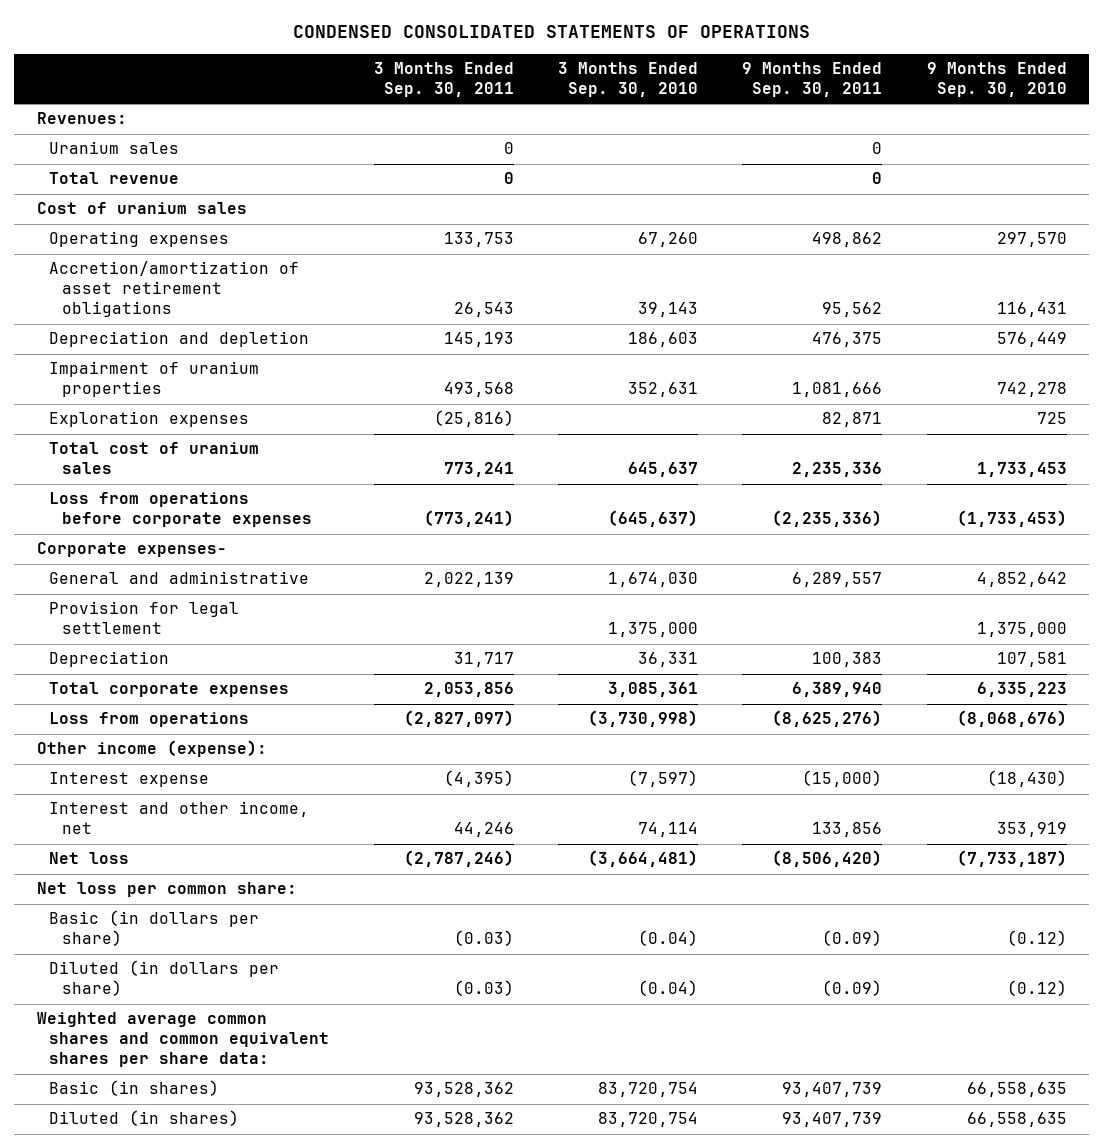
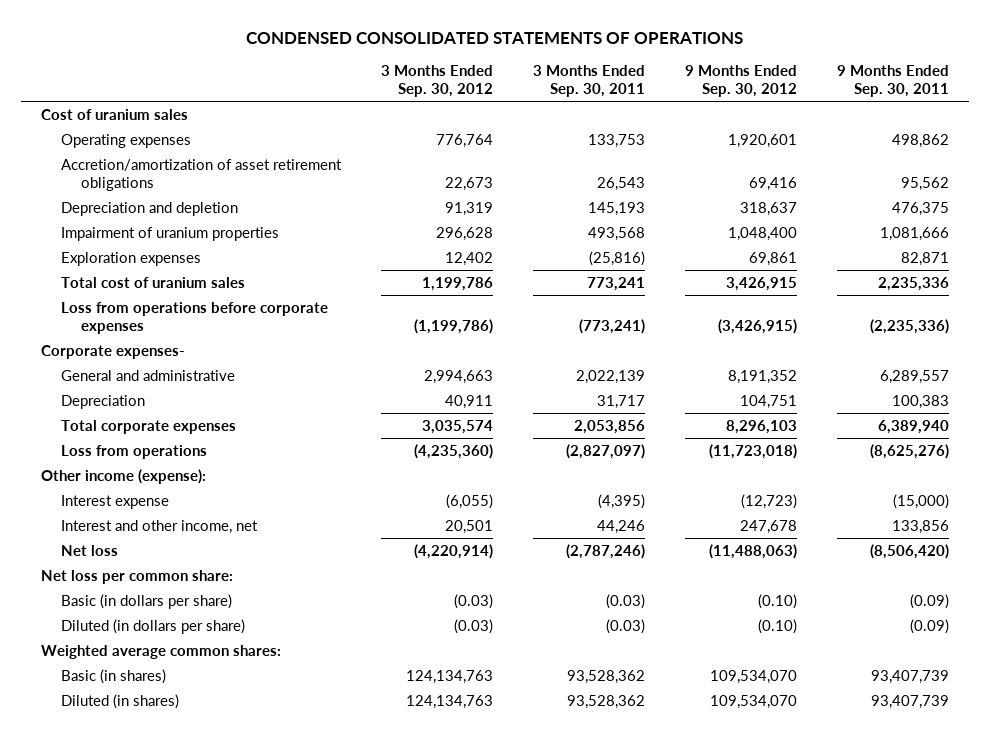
- | 3 Months Ended Sep. 30, 2011 | 3 Months Ended Sep. 30, 2010 | 9 Months Ended Sep. 30, 2011 | 9 Months Ended Sep. 30, 2010
+ | 3 Months Ended Sep. 30, 2012 | 3 Months Ended Sep. 30, 2011 | 9 Months Ended Sep. 30, 2012 | 9 Months Ended Sep. 30, 2011
- Revenues:
- Uranium sales | 0 | | 0 |
- Total revenue | 0 | | 0 |
- Provision for legal settlement | | 1,375,000 | | 1,375,000
- Weighted average common shares and common equivalent shares per share data:
+ Weighted average common shares:

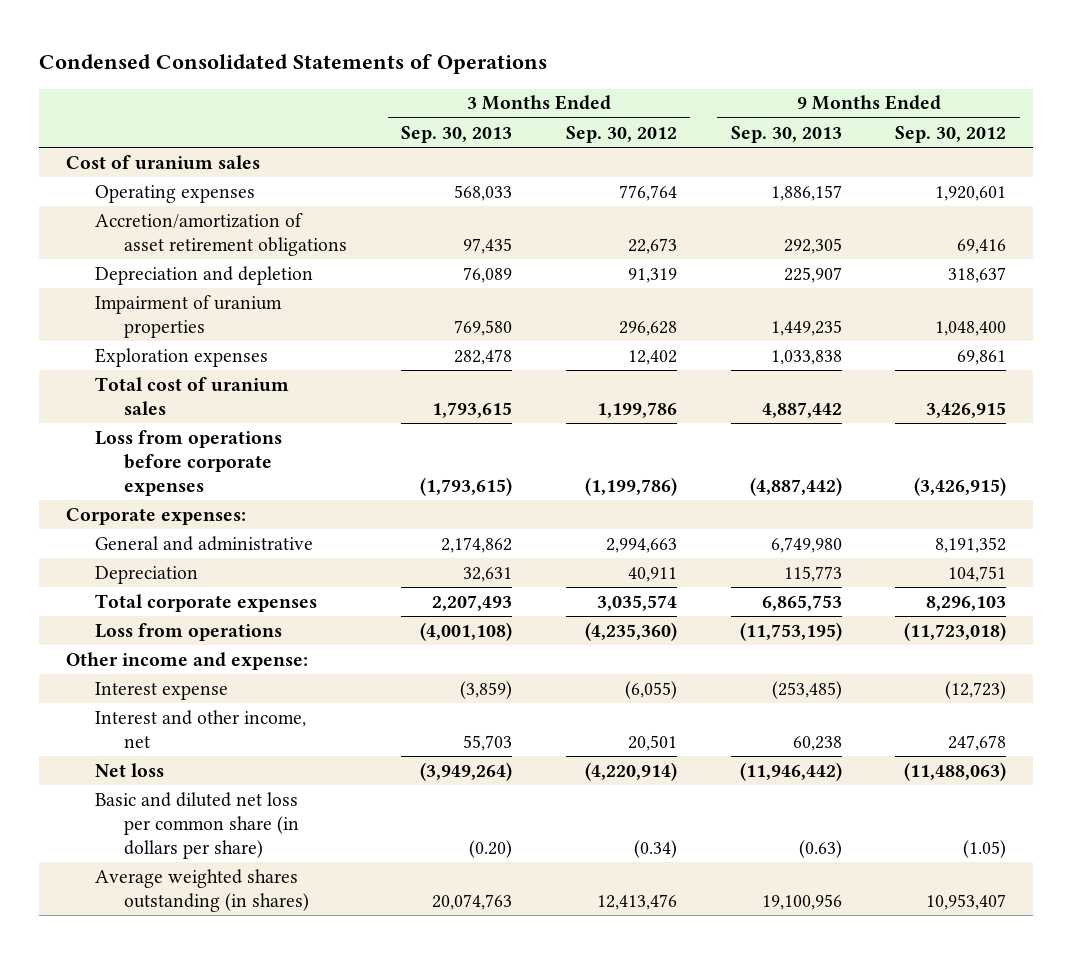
- CONDENSED CONSOLIDATED STATEMENTS OF OPERATIONS
+ Condensed Consolidated Statements of Operations
- | 3 Months Ended Sep. 30, 2012 | 3 Months Ended Sep. 30, 2011 | 9 Months Ended Sep. 30, 2012 | 9 Months Ended Sep. 30, 2011
+ | 3 Months Ended Sep. 30, 2013 | 3 Months Ended Sep. 30, 2012 | 9 Months Ended Sep. 30, 2013 | 9 Months Ended Sep. 30, 2012
- Corporate expenses-
+ Corporate expenses:
- Other income (expense):
+ Other income and expense:
- Net loss per common share:
- Basic (in dollars per share) | (0.03) | (0.03) | (0.10) | (0.09)
- Diluted (in dollars per share) | (0.03) | (0.03) | (0.10) | (0.09)
- Weighted average common shares:
- Basic (in shares) | 124,134,763 | 93,528,362 | 109,534,070 | 93,407,739
- Diluted (in shares) | 124,134,763 | 93,528,362 | 109,534,070 | 93,407,739
+ Basic and diluted net loss per common share (in dollars per share) | (0.20) | (0.34) | (0.63) | (1.05)
+ Average weighted shares outstanding (in shares) | 20,074,763 | 12,413,476 | 19,100,956 | 10,953,407

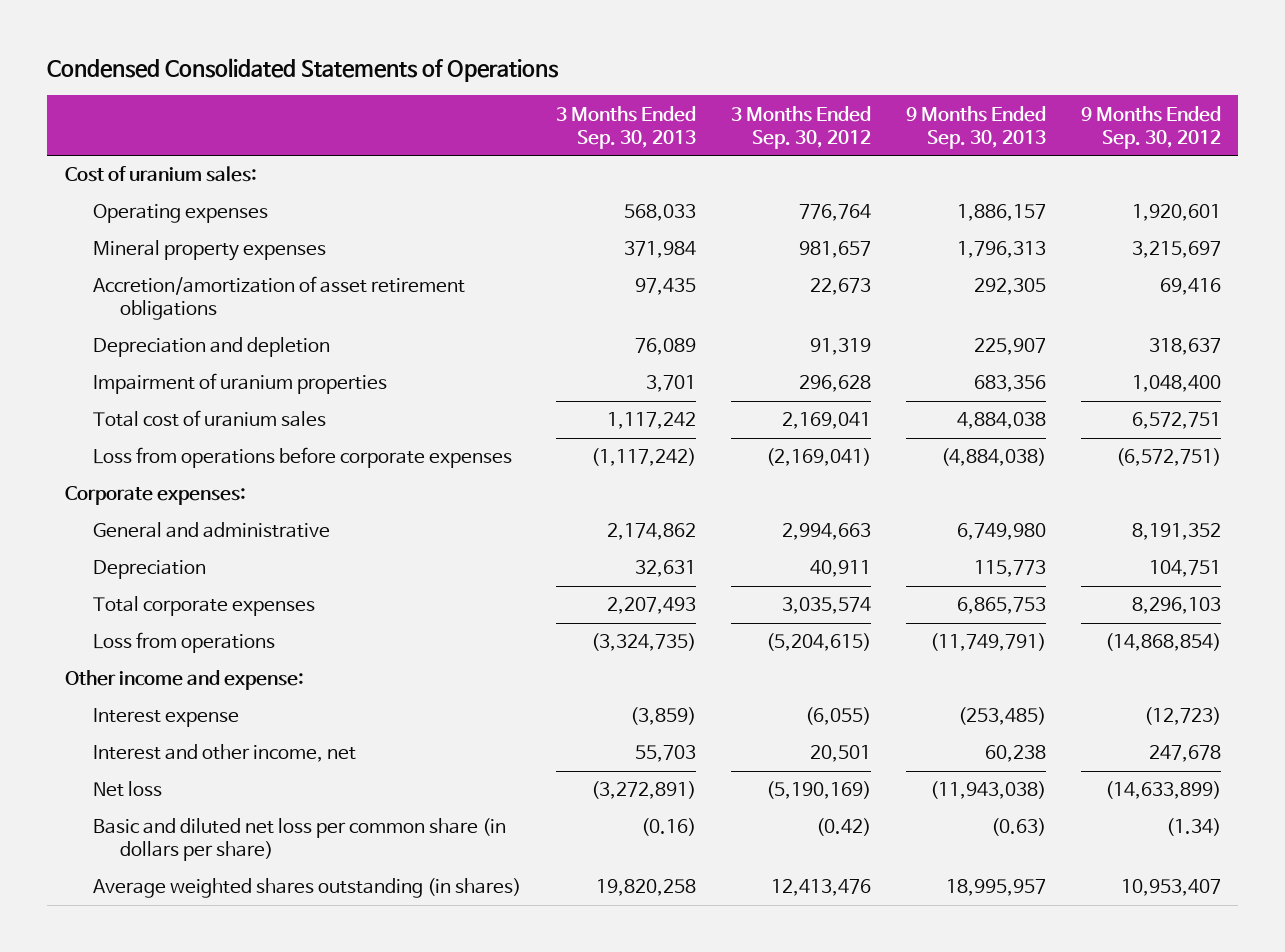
- Cost of uranium sales
+ Cost of uranium sales:
+ Mineral property expenses | 371,984 | 981,657 | 1,796,313 | 3,215,697
- Impairment of uranium properties | 769,580 | 296,628 | 1,449,235 | 1,048,400
- Exploration expenses | 282,478 | 12,402 | 1,033,838 | 69,861
- Total cost of uranium sales | 1,793,615 | 1,199,786 | 4,887,442 | 3,426,915
- Loss from operations before corporate expenses | (1,793,615) | (1,199,786) | (4,887,442) | (3,426,915)
+ Impairment of uranium properties | 3,701 | 296,628 | 683,356 | 1,048,400
+ Total cost of uranium sales | 1,117,242 | 2,169,041 | 4,884,038 | 6,572,751
+ Loss from operations before corporate expenses | (1,117,242) | (2,169,041) | (4,884,038) | (6,572,751)
- Loss from operations | (4,001,108) | (4,235,360) | (11,753,195) | (11,723,018)
+ Loss from operations | (3,324,735) | (5,204,615) | (11,749,791) | (14,868,854)
- Net loss | (3,949,264) | (4,220,914) | (11,946,442) | (11,488,063)
- Basic and diluted net loss per common share (in dollars per share) | (0.20) | (0.34) | (0.63) | (1.05)
- Average weighted shares outstanding (in shares) | 20,074,763 | 12,413,476 | 19,100,956 | 10,953,407
+ Net loss | (3,272,891) | (5,190,169) | (11,943,038) | (14,633,899)
+ Basic and diluted net loss per common share (in dollars per share) | (0.16) | (0.42) | (0.63) | (1.34)
+ Average weighted shares outstanding (in shares) | 19,820,258 | 12,413,476 | 18,995,957 | 10,953,407

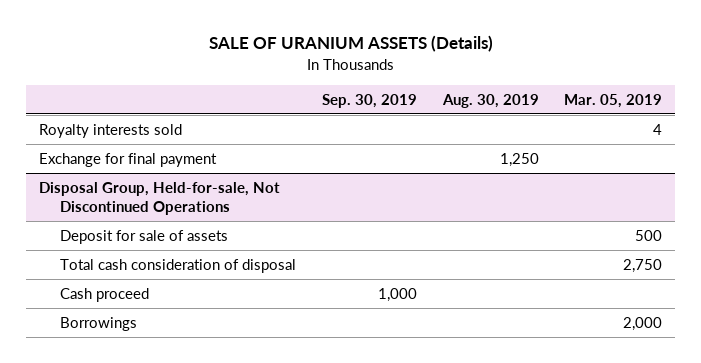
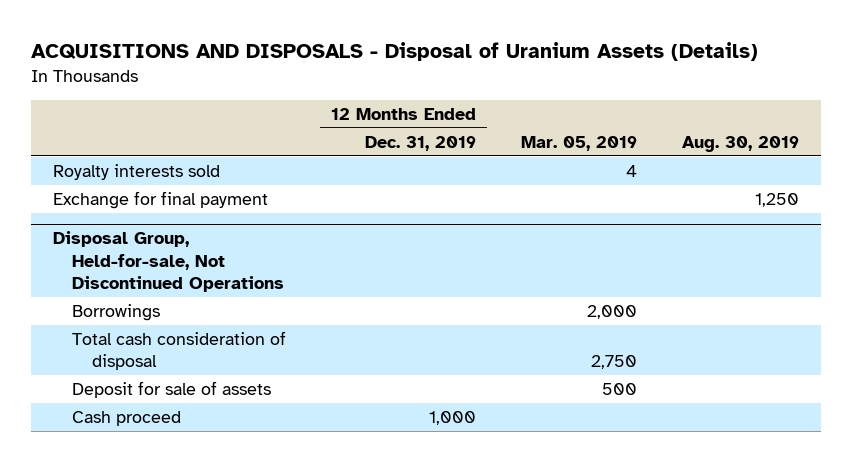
- SALE OF URANIUM ASSETS (Details)
+ ACQUISITIONS AND DISPOSALS - Disposal of Uranium Assets (Details)
- | Sep. 30, 2019 | Aug. 30, 2019 | Mar. 05, 2019
+ | 12 Months Ended Dec. 31, 2019 | Mar. 05, 2019 | Aug. 30, 2019
@ Disposal Group, Held-for-sale, Not Discontinued Operations
moved up: Borrowings | | 2,000 |
moved down: Deposit for sale of assets | | 500 |

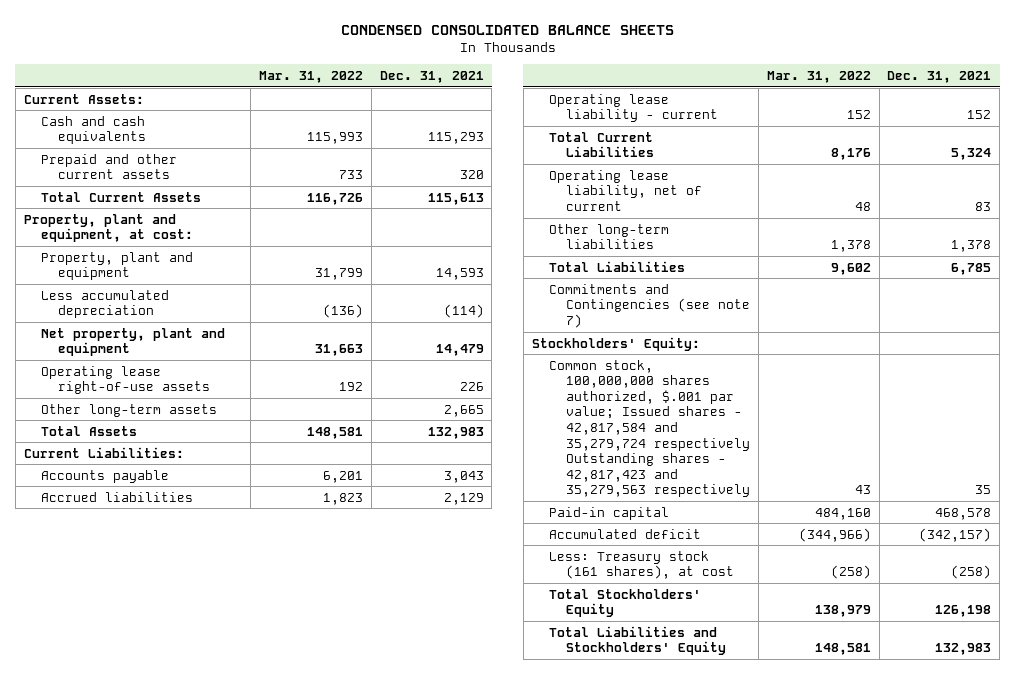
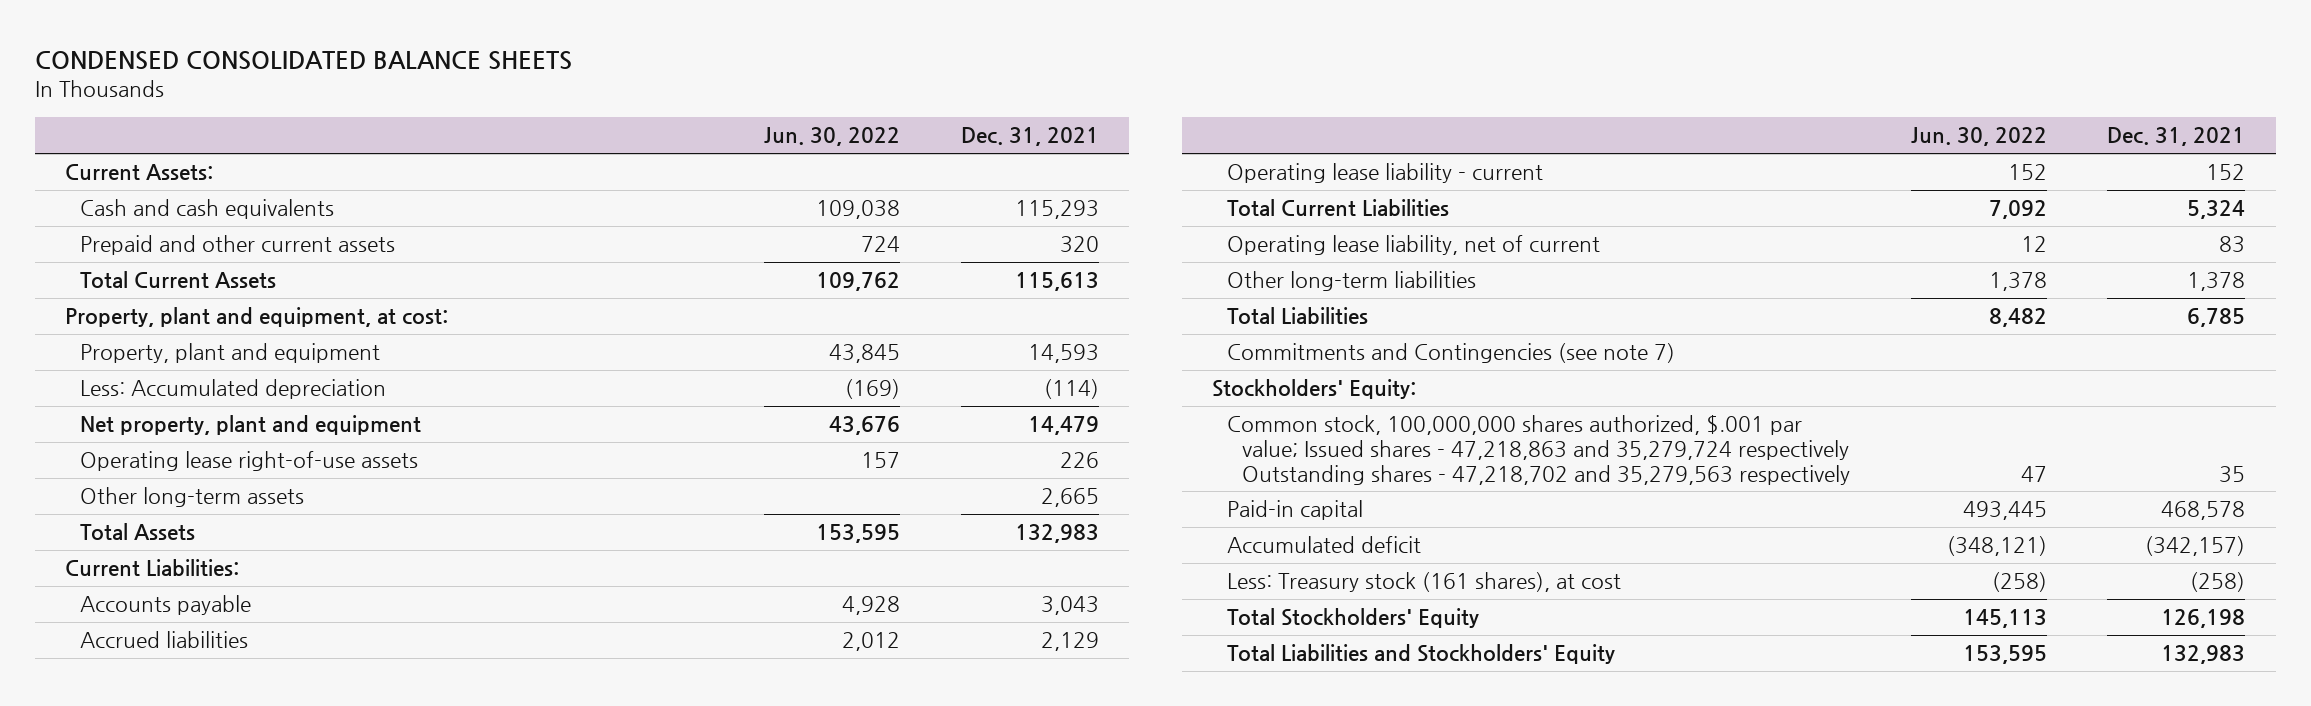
- | Mar. 31, 2022 | Dec. 31, 2021
+ | Jun. 30, 2022 | Dec. 31, 2021
- Less accumulated depreciation | (136) | (114)
+ Less: Accumulated depreciation | (169) | (114)
- Common stock, 100,000,000 shares authorized, $.001 par value; Issued shares - 42,817,584 and 35,279,724 respectively Outstanding shares - 42,817,423 and 35,279,563 respectively | 43 | 35
+ Common stock, 100,000,000 shares authorized, $.001 par value; Issued shares - 47,218,863 and 35,279,724 respectively Outstanding shares - 47,218,702 and 35,279,563 respectively | 47 | 35

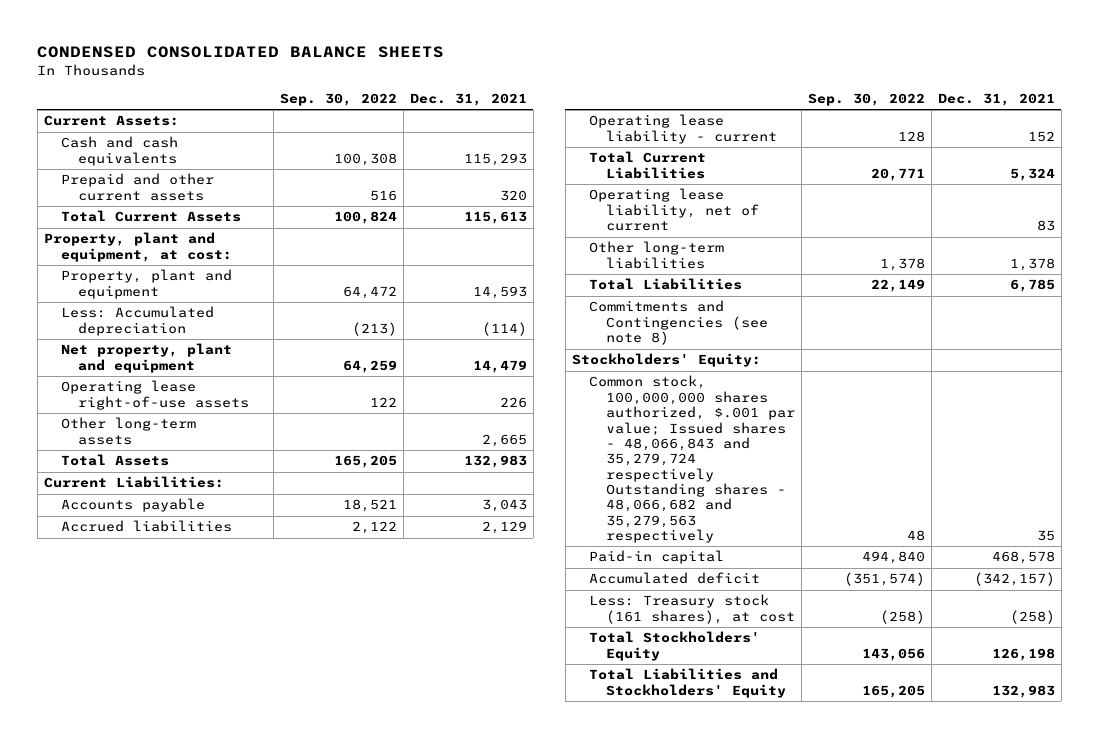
- | Jun. 30, 2022 | Dec. 31, 2021
+ | Sep. 30, 2022 | Dec. 31, 2021
- Commitments and Contingencies (see note 7)
+ Commitments and Contingencies (see note 8)
- Common stock, 100,000,000 shares authorized, $.001 par value; Issued shares - 47,218,863 and 35,279,724 respectively Outstanding shares - 47,218,702 and 35,279,563 respectively | 47 | 35
+ Common stock, 100,000,000 shares authorized, $.001 par value; Issued shares - 48,066,843 and 35,279,724 respectively Outstanding shares - 48,066,682 and 35,279,563 respectively | 48 | 35

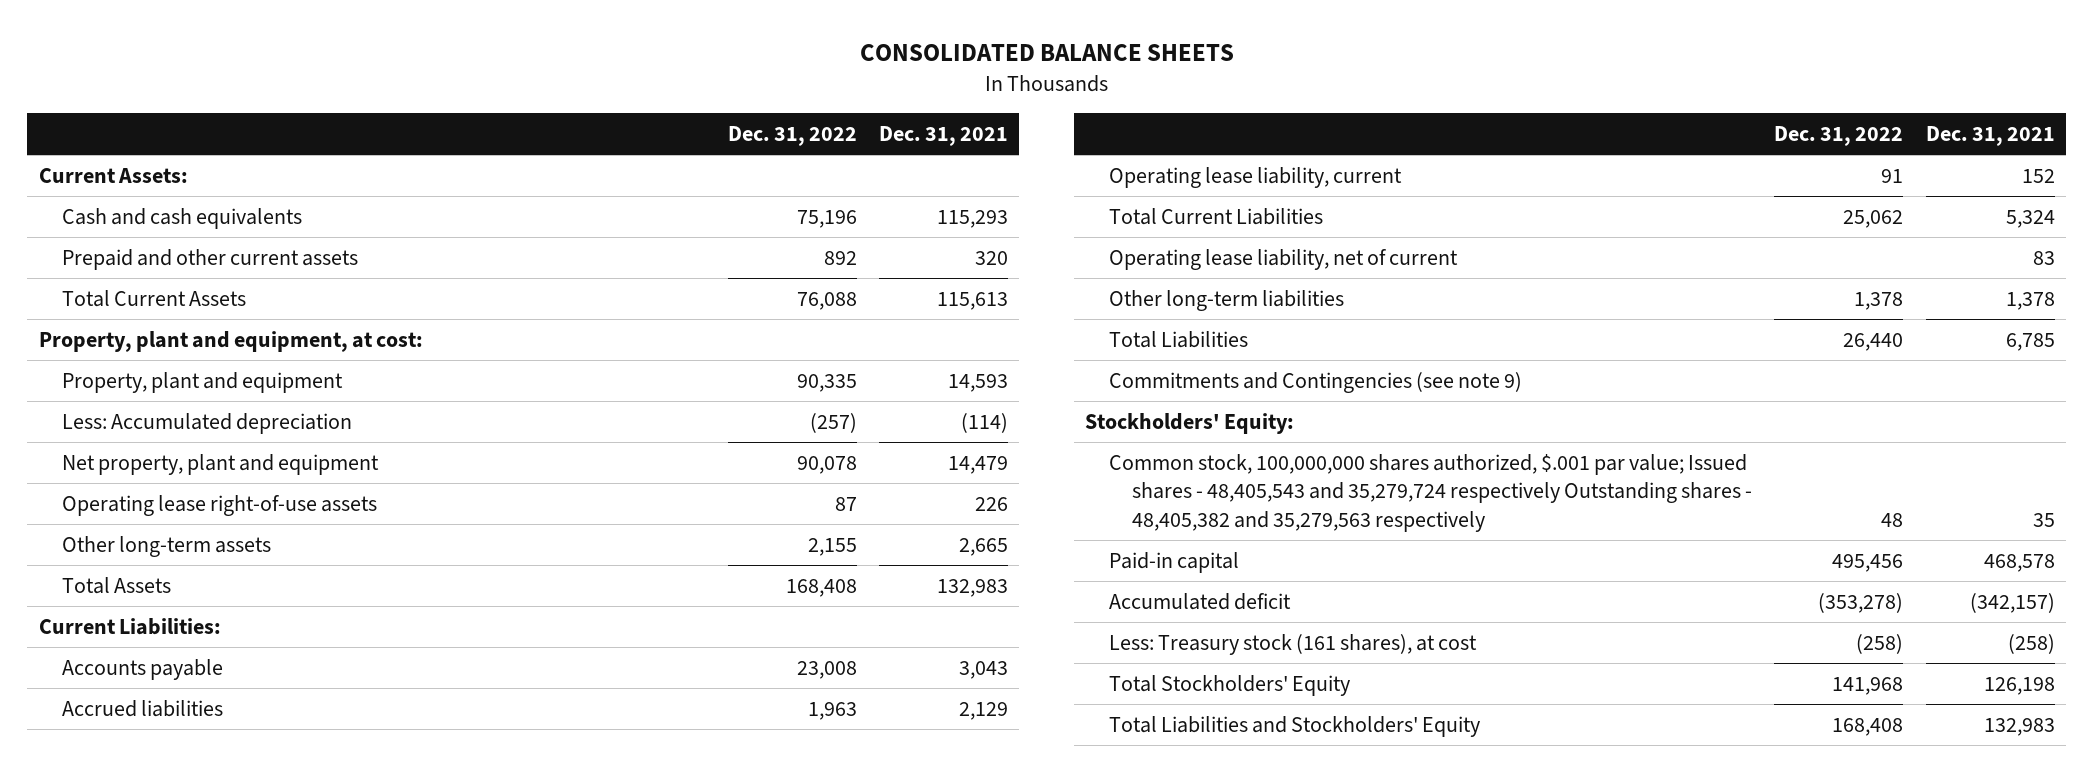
- CONDENSED CONSOLIDATED BALANCE SHEETS
+ CONSOLIDATED BALANCE SHEETS
- | Sep. 30, 2022 | Dec. 31, 2021
+ | Dec. 31, 2022 | Dec. 31, 2021
- Operating lease liability - current | 128 | 152
+ Operating lease liability, current | 91 | 152
- Commitments and Contingencies (see note 8)
+ Commitments and Contingencies (see note 9)
- Common stock, 100,000,000 shares authorized, $.001 par value; Issued shares - 48,066,843 and 35,279,724 respectively Outstanding shares - 48,066,682 and 35,279,563 respectively | 48 | 35
+ Common stock, 100,000,000 shares authorized, $.001 par value; Issued shares - 48,405,543 and 35,279,724 respectively Outstanding shares - 48,405,382 and 35,279,563 respectively | 48 | 35

